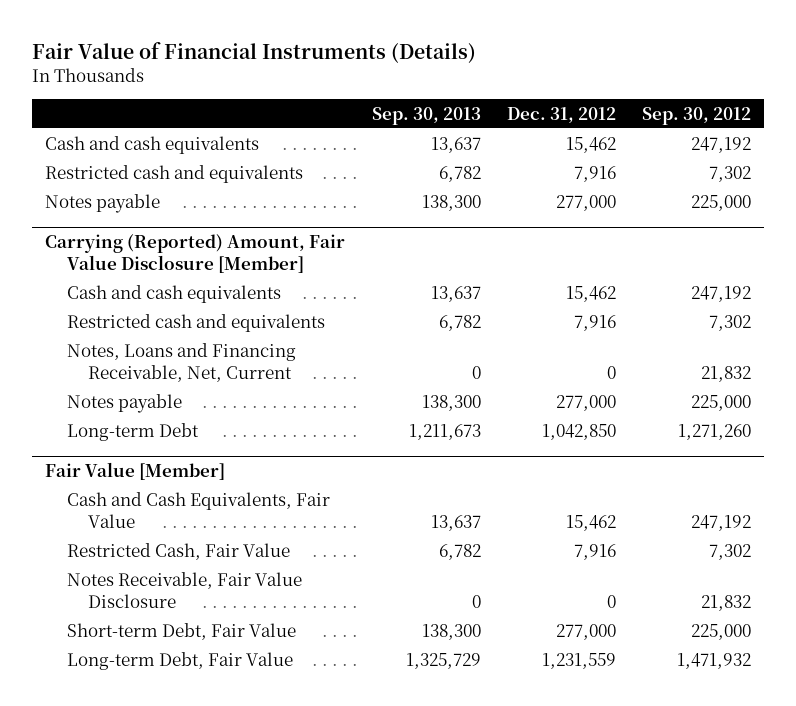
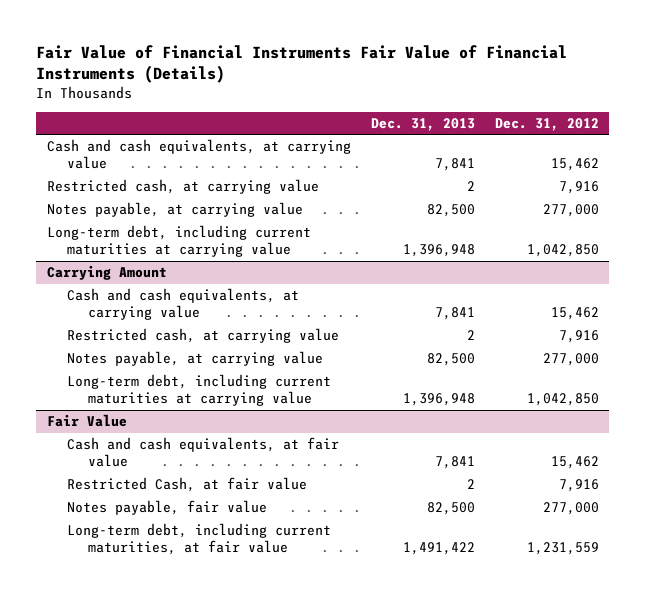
- Fair Value of Financial Instruments (Details)
+ Fair Value of Financial Instruments Fair Value of Financial Instruments (Details)
- | Sep. 30, 2013 | Dec. 31, 2012 | Sep. 30, 2012
+ | Dec. 31, 2013 | Dec. 31, 2012
- Cash and cash equivalents | 13,637 | 15,462 | 247,192
- Restricted cash and equivalents | 6,782 | 7,916 | 7,302
- Notes payable | 138,300 | 277,000 | 225,000
- Carrying (Reported) Amount, Fair Value Disclosure [Member]
- Cash and cash equivalents | 13,637 | 15,462 | 247,192
- Restricted cash and equivalents | 6,782 | 7,916 | 7,302
- Notes, Loans and Financing Receivable, Net, Current | 0 | 0 | 21,832
- Notes payable | 138,300 | 277,000 | 225,000
- Long-term Debt | 1,211,673 | 1,042,850 | 1,271,260
- Fair Value [Member]
- Cash and Cash Equivalents, Fair Value | 13,637 | 15,462 | 247,192
- Restricted Cash, Fair Value | 6,782 | 7,916 | 7,302
- Notes Receivable, Fair Value Disclosure | 0 | 0 | 21,832
- Short-term Debt, Fair Value | 138,300 | 277,000 | 225,000
- Long-term Debt, Fair Value | 1,325,729 | 1,231,559 | 1,471,932
+ Cash and cash equivalents, at carrying value | 7,841 | 15,462
+ Restricted cash, at carrying value | 2 | 7,916
+ Notes payable, at carrying value | 82,500 | 277,000
+ Long-term debt, including current maturities at carrying value | 1,396,948 | 1,042,850
+ Carrying Amount
+ Cash and cash equivalents, at carrying value | 7,841 | 15,462
+ Restricted cash, at carrying value | 2 | 7,916
+ Notes payable, at carrying value | 82,500 | 277,000
+ Long-term debt, including current maturities at carrying value | 1,396,948 | 1,042,850
+ Fair Value
+ Cash and cash equivalents, at fair value | 7,841 | 15,462
+ Restricted Cash, at fair value | 2 | 7,916
+ Notes payable, fair value | 82,500 | 277,000
+ Long-term debt, including current maturities, at fair value | 1,491,422 | 1,231,559

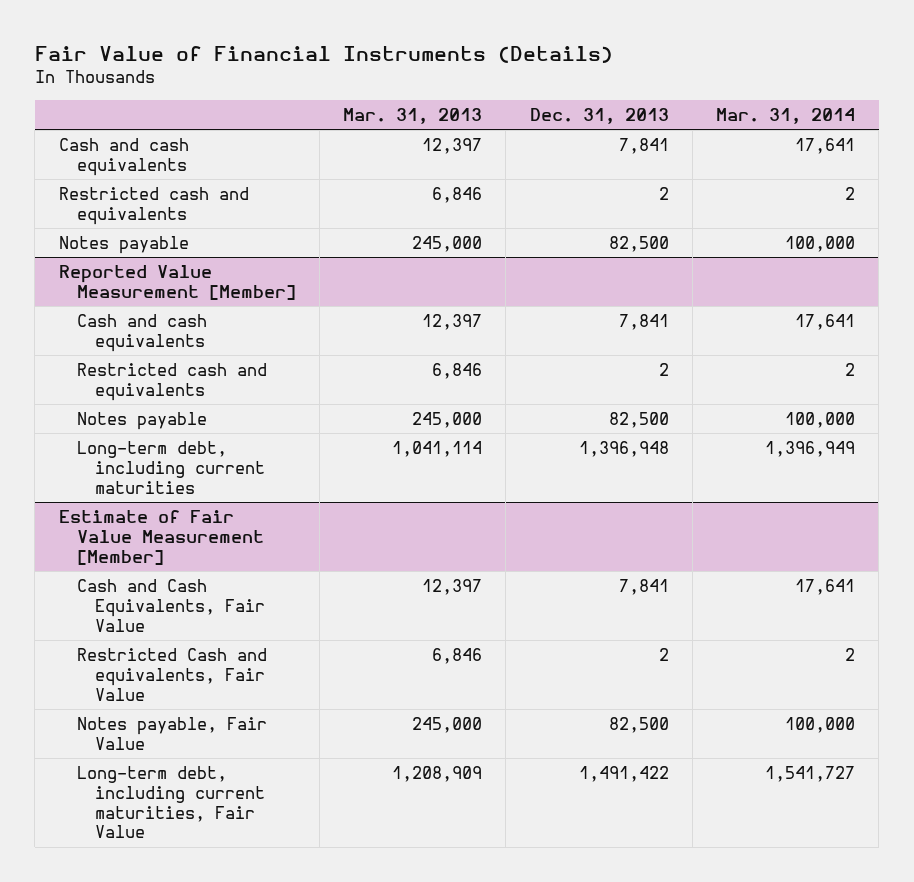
- Fair Value of Financial Instruments Fair Value of Financial Instruments (Details)
+ Fair Value of Financial Instruments (Details)
- | Dec. 31, 2013 | Dec. 31, 2012
+ | Mar. 31, 2013 | Dec. 31, 2013 | Mar. 31, 2014
- Cash and cash equivalents, at carrying value | 7,841 | 15,462
- Restricted cash, at carrying value | 2 | 7,916
- Notes payable, at carrying value | 82,500 | 277,000
- Long-term debt, including current maturities at carrying value | 1,396,948 | 1,042,850
- Carrying Amount
- Cash and cash equivalents, at carrying value | 7,841 | 15,462
- Restricted cash, at carrying value | 2 | 7,916
- Notes payable, at carrying value | 82,500 | 277,000
- Long-term debt, including current maturities at carrying value | 1,396,948 | 1,042,850
- Fair Value
- Cash and cash equivalents, at fair value | 7,841 | 15,462
- Restricted Cash, at fair value | 2 | 7,916
- Notes payable, fair value | 82,500 | 277,000
- Long-term debt, including current maturities, at fair value | 1,491,422 | 1,231,559
+ Cash and cash equivalents | 12,397 | 7,841 | 17,641
+ Restricted cash and equivalents | 6,846 | 2 | 2
+ Notes payable | 245,000 | 82,500 | 100,000
+ Reported Value Measurement [Member]
+ Cash and cash equivalents | 12,397 | 7,841 | 17,641
+ Restricted cash and equivalents | 6,846 | 2 | 2
+ Notes payable | 245,000 | 82,500 | 100,000
+ Long-term debt, including current maturities | 1,041,114 | 1,396,948 | 1,396,949
+ Estimate of Fair Value Measurement [Member]
+ Cash and Cash Equivalents, Fair Value | 12,397 | 7,841 | 17,641
+ Restricted Cash and equivalents, Fair Value | 6,846 | 2 | 2
+ Notes payable, Fair Value | 245,000 | 82,500 | 100,000
+ Long-term debt, including current maturities, Fair Value | 1,208,909 | 1,491,422 | 1,541,727

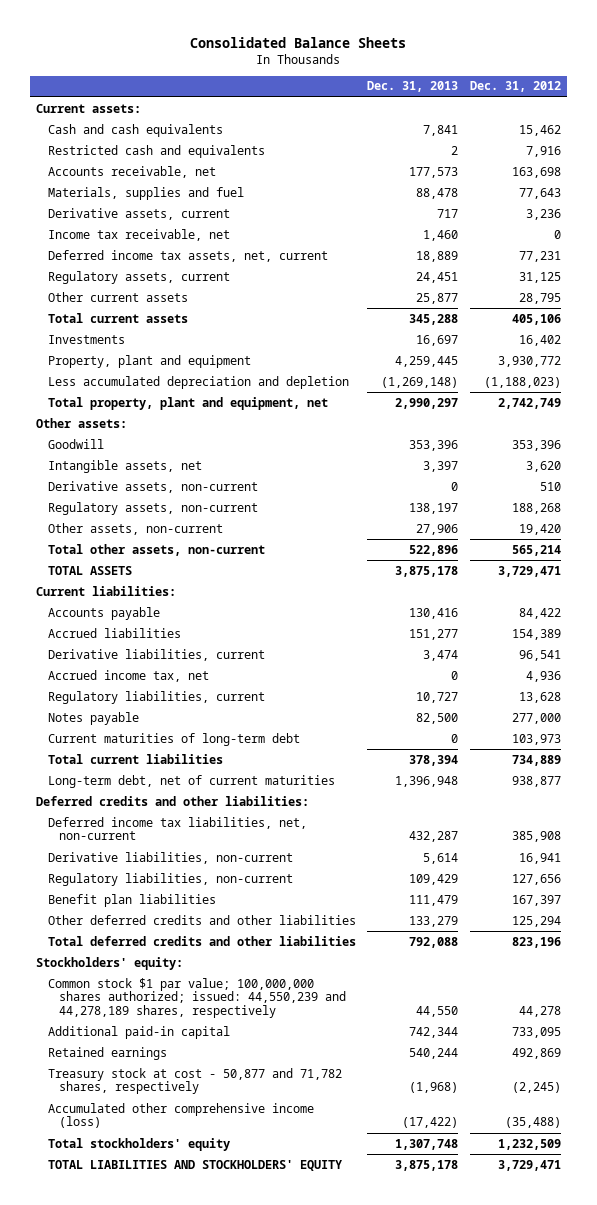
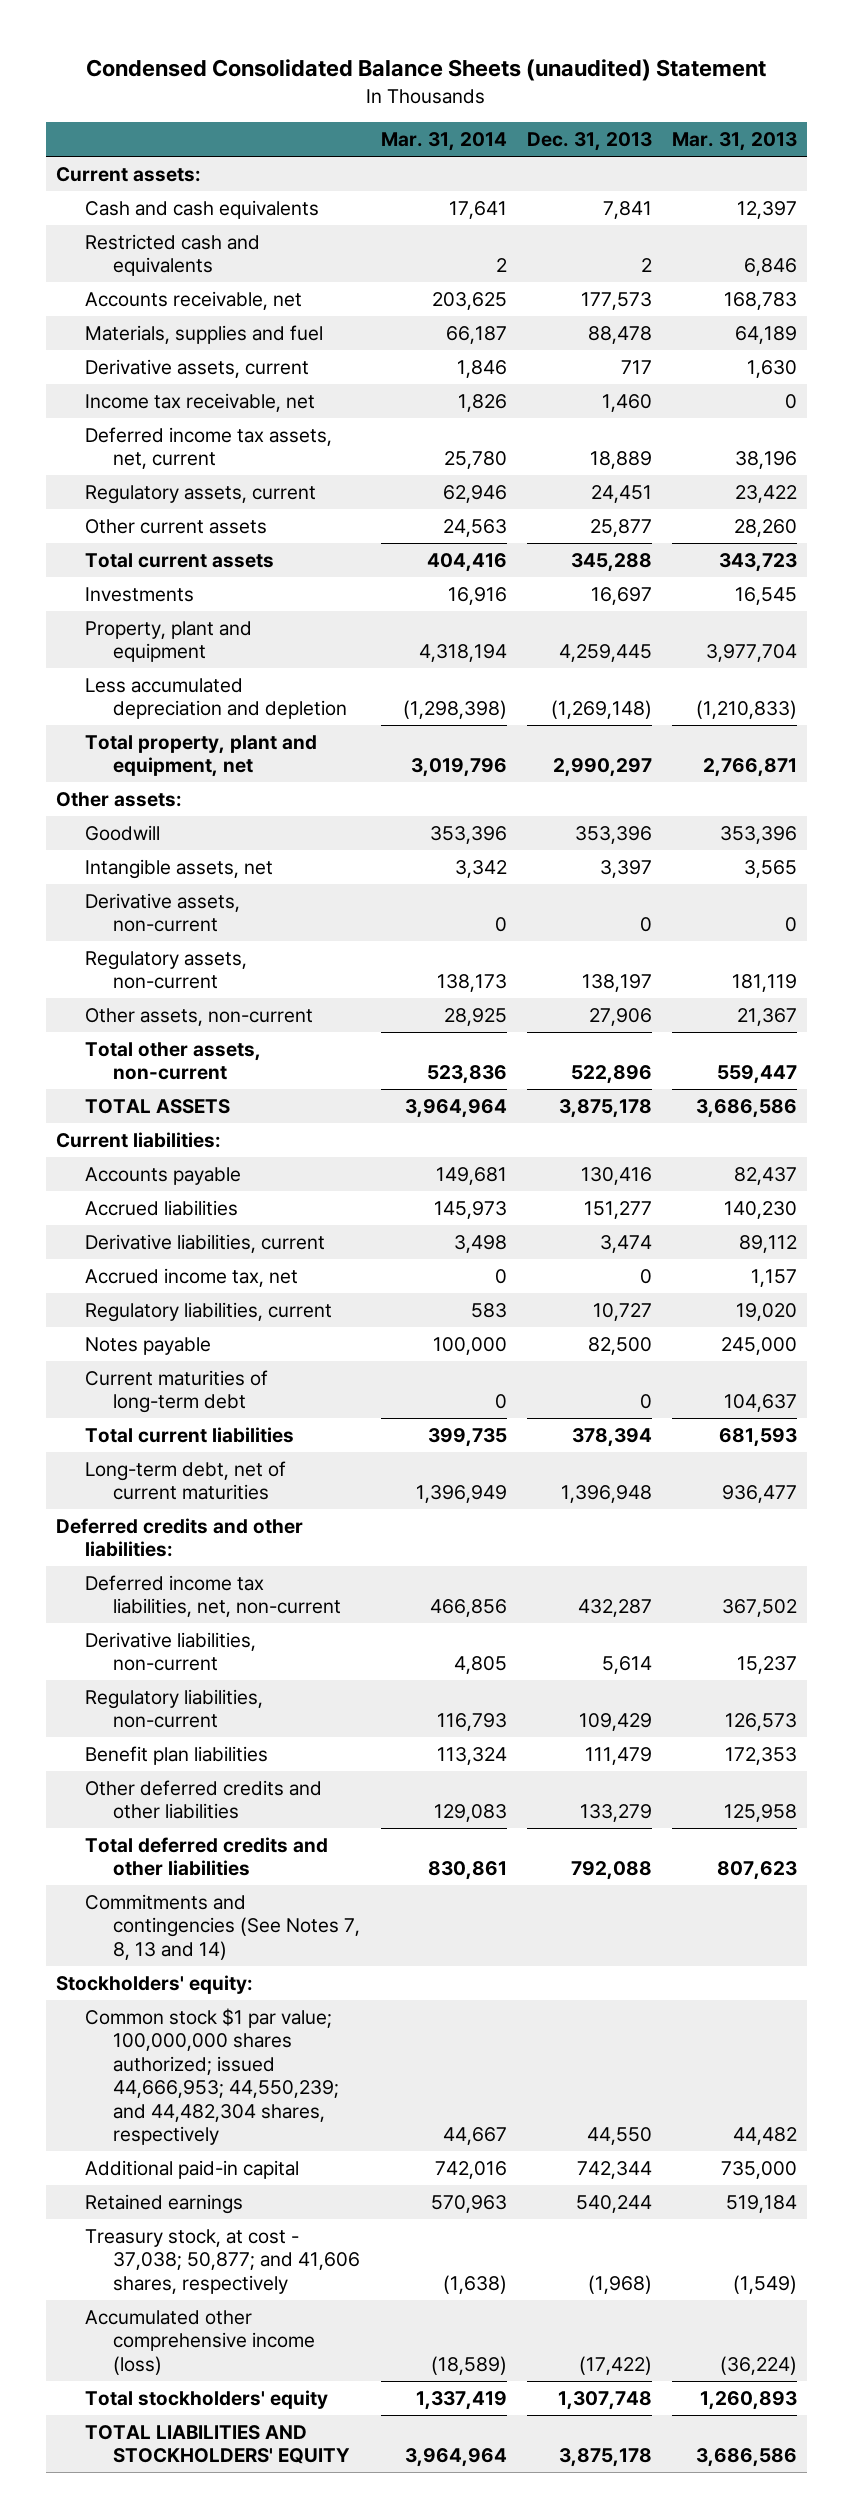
- Consolidated Balance Sheets
+ Condensed Consolidated Balance Sheets (unaudited) Statement
- | Dec. 31, 2013 | Dec. 31, 2012
+ | Mar. 31, 2014 | Dec. 31, 2013 | Mar. 31, 2013
+ Commitments and contingencies (See Notes 7, 8, 13 and 14)
- Common stock $1 par value; 100,000,000 shares authorized; issued: 44,550,239 and 44,278,189 shares, respectively | 44,550 | 44,278
+ Common stock $1 par value; 100,000,000 shares authorized; issued 44,666,953; 44,550,239; and 44,482,304 shares, respectively | 44,667 | 44,550 | 44,482
- Treasury stock at cost - 50,877 and 71,782 shares, respectively | (1,968) | (2,245)
+ Treasury stock, at cost - 37,038; 50,877; and 41,606 shares, respectively | (1,638) | (1,968) | (1,549)

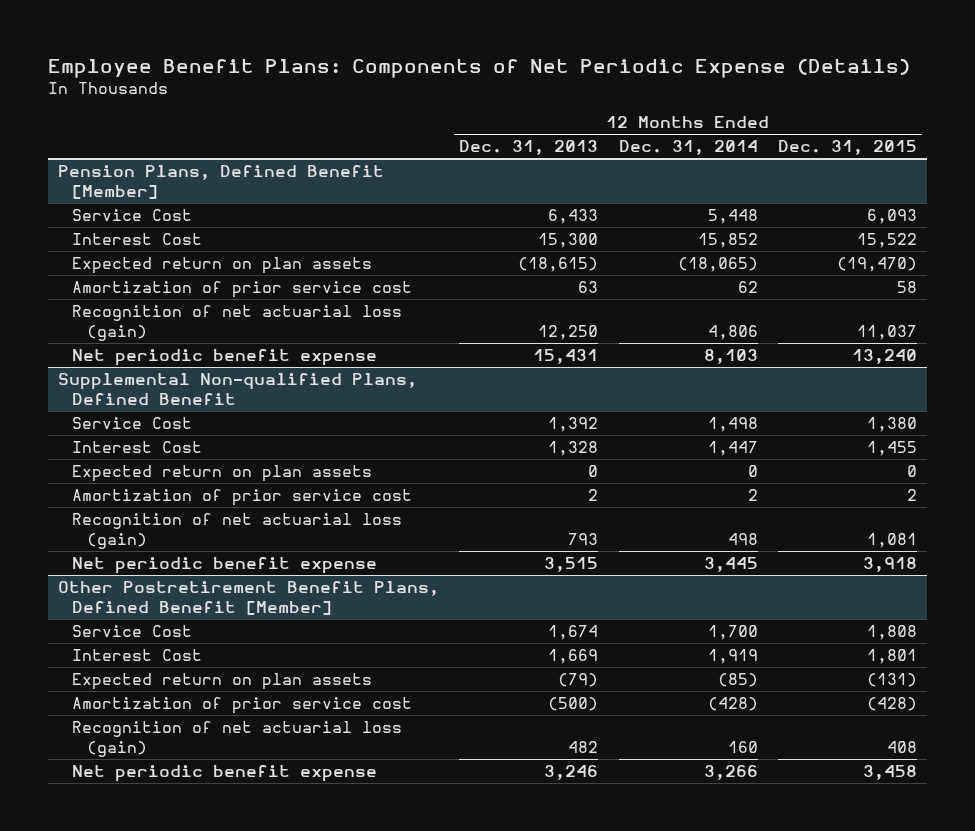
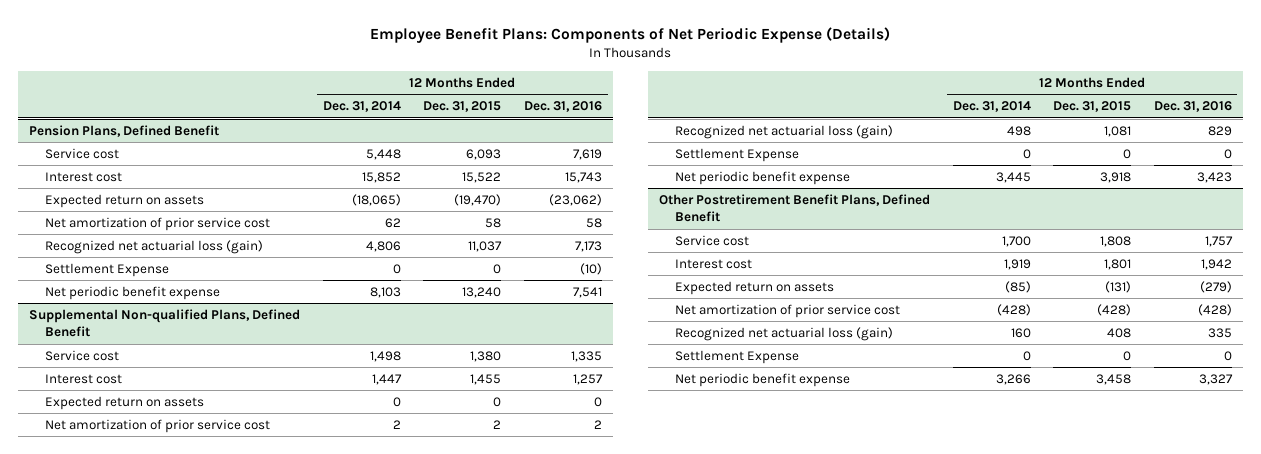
- | 12 Months Ended Dec. 31, 2013 | 12 Months Ended Dec. 31, 2014 | 12 Months Ended Dec. 31, 2015
+ | 12 Months Ended Dec. 31, 2014 | 12 Months Ended Dec. 31, 2015 | 12 Months Ended Dec. 31, 2016
- Pension Plans, Defined Benefit [Member]
- Service Cost | 6,433 | 5,448 | 6,093
- Interest Cost | 15,300 | 15,852 | 15,522
- Expected return on plan assets | (18,615) | (18,065) | (19,470)
- Amortization of prior service cost | 63 | 62 | 58
- Recognition of net actuarial loss (gain) | 12,250 | 4,806 | 11,037
+ Pension Plans, Defined Benefit
+ Service cost | 5,448 | 6,093 | 7,619
+ Interest cost | 15,852 | 15,522 | 15,743
+ Expected return on assets | (18,065) | (19,470) | (23,062)
+ Net amortization of prior service cost | 62 | 58 | 58
+ Recognized net actuarial loss (gain) | 4,806 | 11,037 | 7,173
+ Settlement Expense | 0 | 0 | (10)
@ Supplemental Non-qualified Plans, Defined Benefit
- Service Cost | 1,392 | 1,498 | 1,380
- Interest Cost | 1,328 | 1,447 | 1,455
- Expected return on plan assets | 0 | 0 | 0
- Amortization of prior service cost | 2 | 2 | 2
- Recognition of net actuarial loss (gain) | 793 | 498 | 1,081
+ Service cost | 1,498 | 1,380 | 1,335
+ Interest cost | 1,447 | 1,455 | 1,257
+ Expected return on assets | 0 | 0 | 0
+ Net amortization of prior service cost | 2 | 2 | 2
+ Recognized net actuarial loss (gain) | 498 | 1,081 | 829
+ Settlement Expense | 0 | 0 | 0
- Other Postretirement Benefit Plans, Defined Benefit [Member]
- Service Cost | 1,674 | 1,700 | 1,808
- Interest Cost | 1,669 | 1,919 | 1,801
- Expected return on plan assets | (79) | (85) | (131)
- Amortization of prior service cost | (500) | (428) | (428)
- Recognition of net actuarial loss (gain) | 482 | 160 | 408
+ Other Postretirement Benefit Plans, Defined Benefit
+ Service cost | 1,700 | 1,808 | 1,757
+ Interest cost | 1,919 | 1,801 | 1,942
+ Expected return on assets | (85) | (131) | (279)
+ Net amortization of prior service cost | (428) | (428) | (428)
+ Recognized net actuarial loss (gain) | 160 | 408 | 335
+ Settlement Expense | 0 | 0 | 0

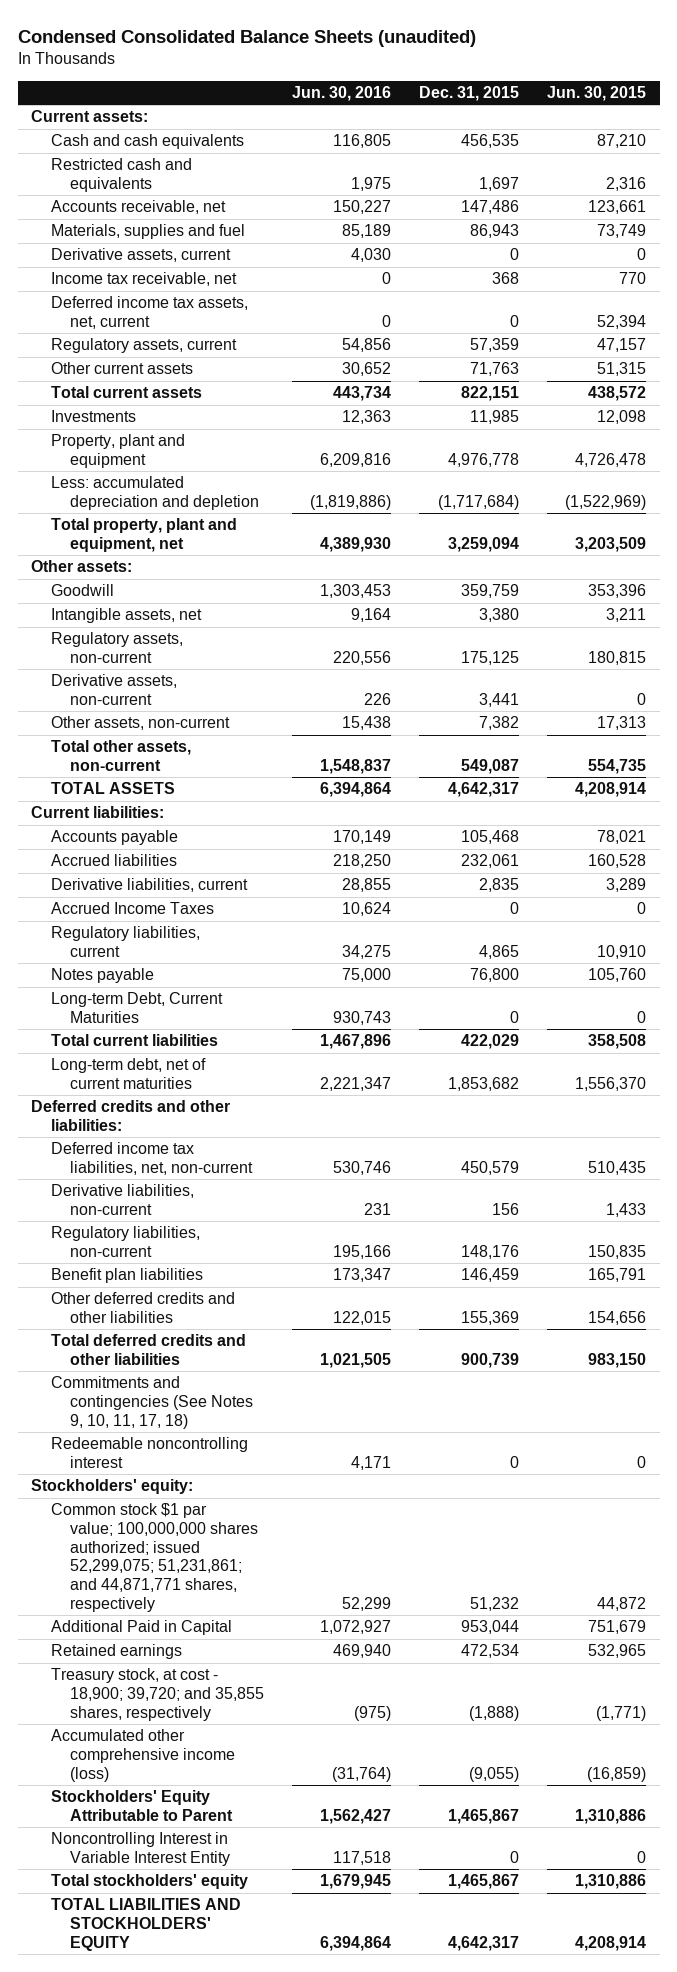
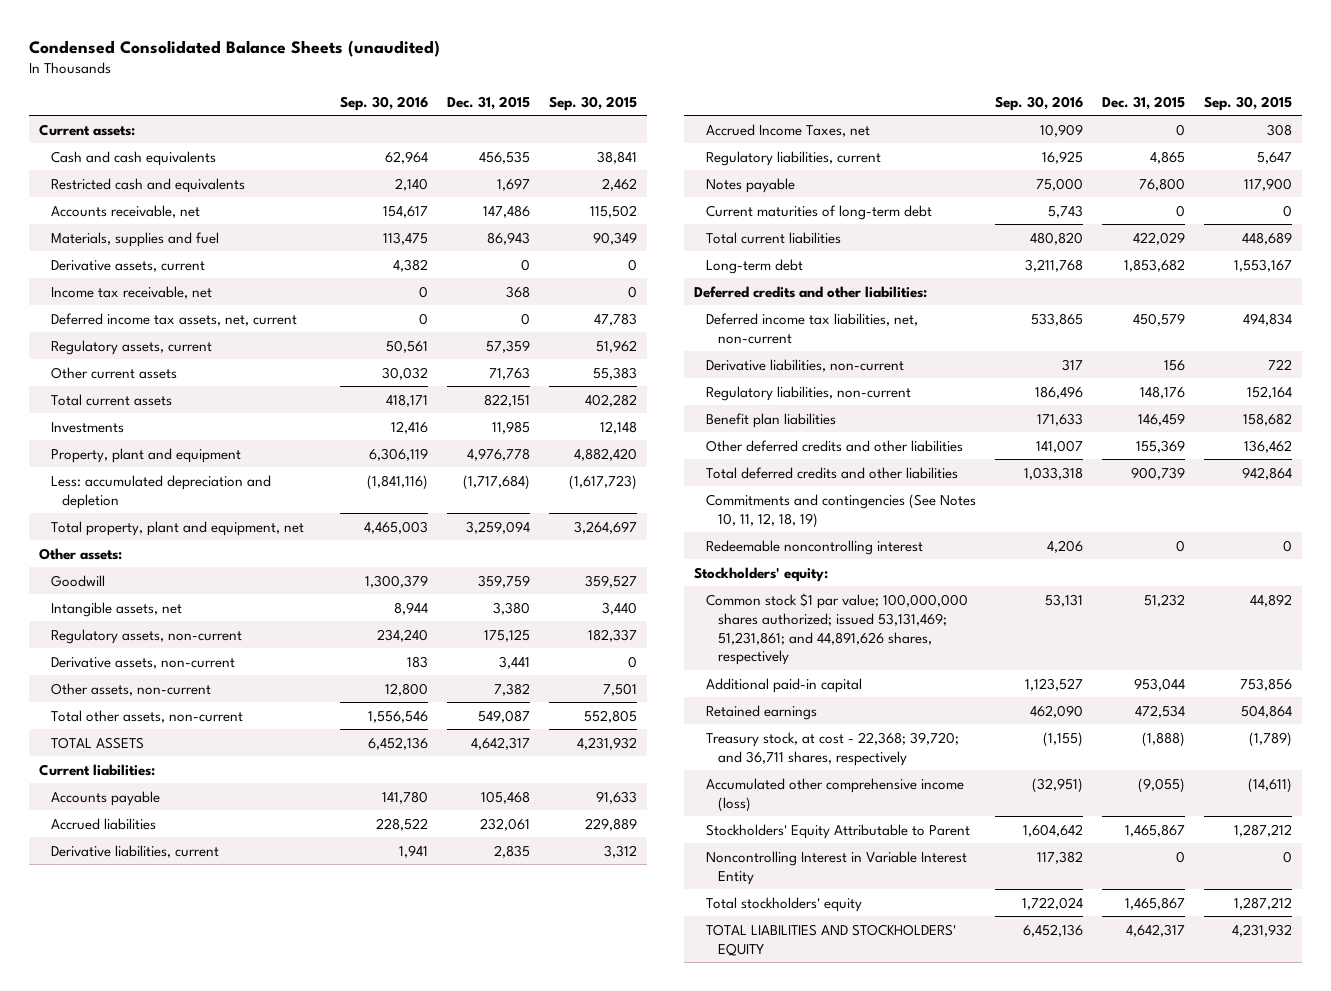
- | Jun. 30, 2016 | Dec. 31, 2015 | Jun. 30, 2015
+ | Sep. 30, 2016 | Dec. 31, 2015 | Sep. 30, 2015
- Accrued Income Taxes | 10,624 | 0 | 0
+ Accrued Income Taxes, net | 10,909 | 0 | 308
- Long-term Debt, Current Maturities | 930,743 | 0 | 0
+ Current maturities of long-term debt | 5,743 | 0 | 0
- Long-term debt, net of current maturities | 2,221,347 | 1,853,682 | 1,556,370
+ Long-term debt | 3,211,768 | 1,853,682 | 1,553,167
- Commitments and contingencies (See Notes 9, 10, 11, 17, 18)
+ Commitments and contingencies (See Notes 10, 11, 12, 18, 19)
- Common stock $1 par value; 100,000,000 shares authorized; issued 52,299,075; 51,231,861; and 44,871,771 shares, respectively | 52,299 | 51,232 | 44,872
- Additional Paid in Capital | 1,072,927 | 953,044 | 751,679
+ Common stock $1 par value; 100,000,000 shares authorized; issued 53,131,469; 51,231,861; and 44,891,626 shares, respectively | 53,131 | 51,232 | 44,892
+ Additional paid-in capital | 1,123,527 | 953,044 | 753,856
- Treasury stock, at cost - 18,900; 39,720; and 35,855 shares, respectively | (975) | (1,888) | (1,771)
+ Treasury stock, at cost - 22,368; 39,720; and 36,711 shares, respectively | (1,155) | (1,888) | (1,789)

